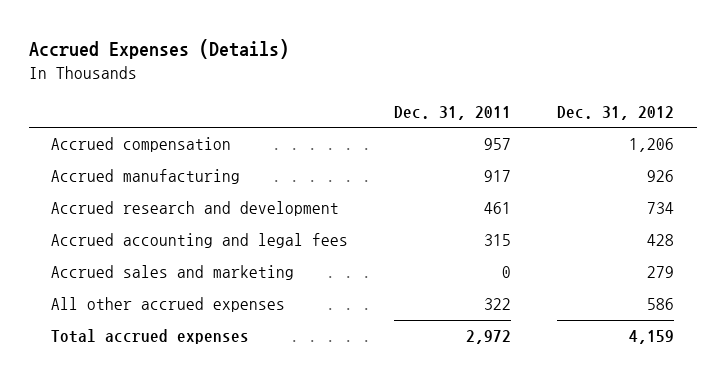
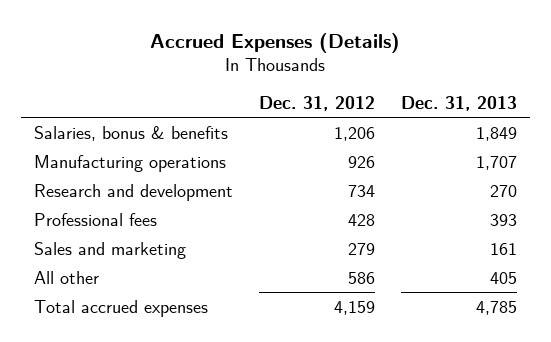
- | Dec. 31, 2011 | Dec. 31, 2012
+ | Dec. 31, 2012 | Dec. 31, 2013
- Accrued compensation | 957 | 1,206
- Accrued manufacturing | 917 | 926
- Accrued research and development | 461 | 734
- Accrued accounting and legal fees | 315 | 428
- Accrued sales and marketing | 0 | 279
- All other accrued expenses | 322 | 586
+ Salaries, bonus & benefits | 1,206 | 1,849
+ Manufacturing operations | 926 | 1,707
+ Research and development | 734 | 270
+ Professional fees | 428 | 393
+ Sales and marketing | 279 | 161
+ All other | 586 | 405

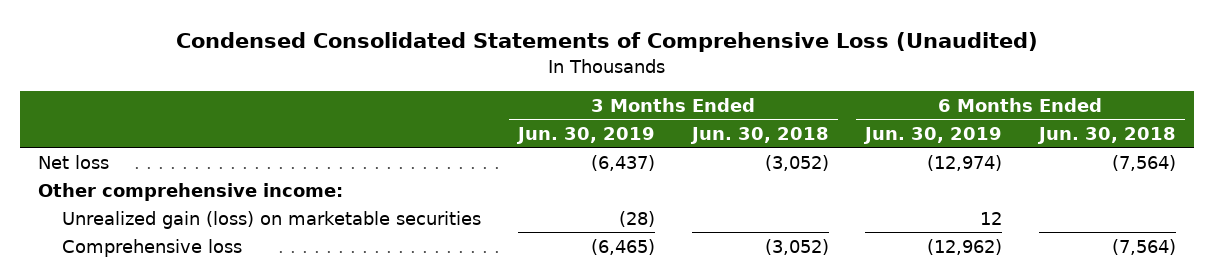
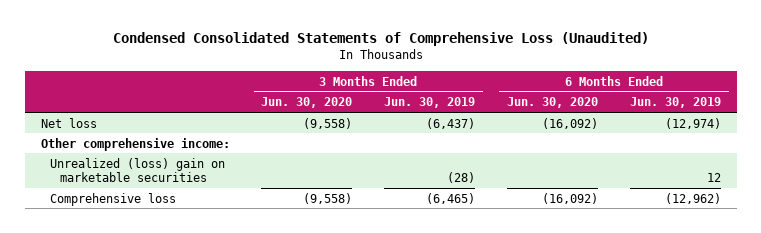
- | 3 Months Ended Jun. 30, 2019 | 3 Months Ended Jun. 30, 2018 | 6 Months Ended Jun. 30, 2019 | 6 Months Ended Jun. 30, 2018
+ | 3 Months Ended Jun. 30, 2020 | 3 Months Ended Jun. 30, 2019 | 6 Months Ended Jun. 30, 2020 | 6 Months Ended Jun. 30, 2019
- Unrealized gain (loss) on marketable securities | (28) | | 12 |
+ Unrealized (loss) gain on marketable securities | | (28) | | 12

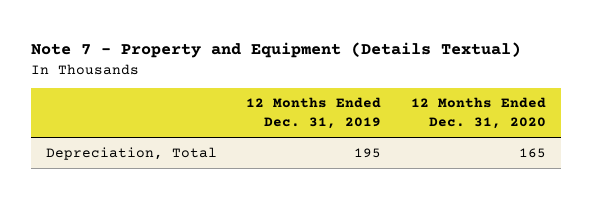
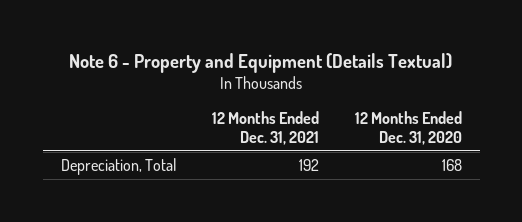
- Note 7 - Property and Equipment (Details Textual)
+ Note 6 - Property and Equipment (Details Textual)
- | 12 Months Ended Dec. 31, 2019 | 12 Months Ended Dec. 31, 2020
+ | 12 Months Ended Dec. 31, 2021 | 12 Months Ended Dec. 31, 2020
- Depreciation, Total | 195 | 165
+ Depreciation, Total | 192 | 168

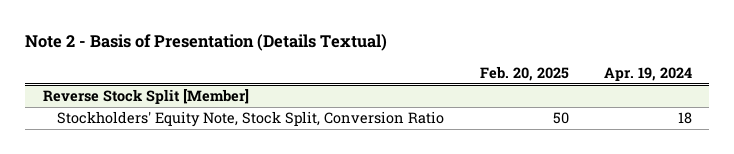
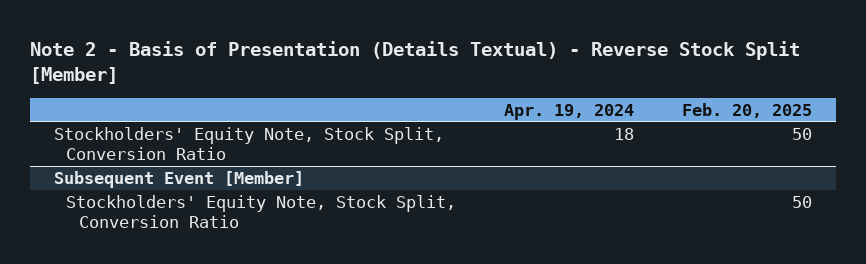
- Note 2 - Basis of Presentation (Details Textual)
+ Note 2 - Basis of Presentation (Details Textual) - Reverse Stock Split [Member]
- | Feb. 20, 2025 | Apr. 19, 2024
+ | Apr. 19, 2024 | Feb. 20, 2025
- Reverse Stock Split [Member]
+ Subsequent Event [Member]
+ Stockholders' Equity Note, Stock Split, Conversion Ratio | | 50

